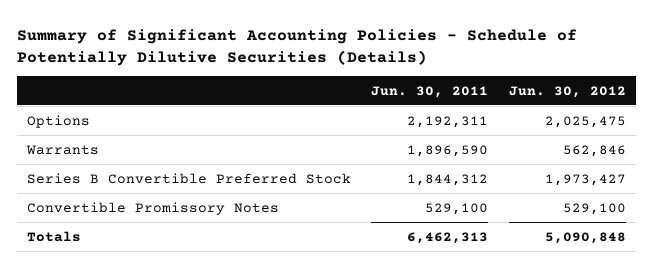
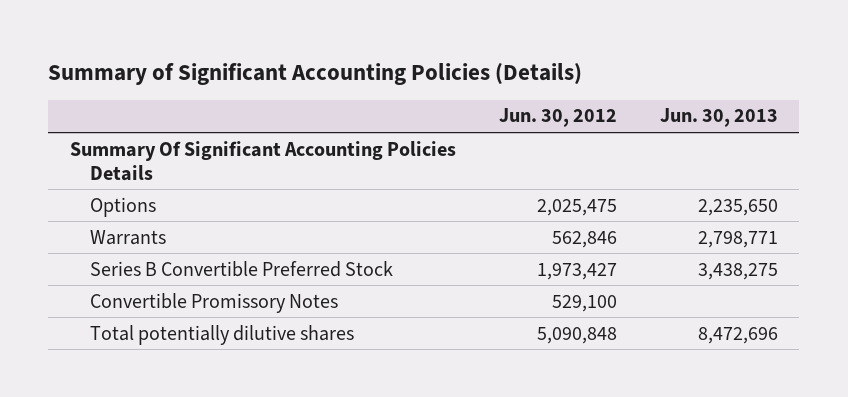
- Summary of Significant Accounting Policies - Schedule of Potentially Dilutive Securities (Details)
+ Summary of Significant Accounting Policies (Details)
- | Jun. 30, 2011 | Jun. 30, 2012
+ | Jun. 30, 2012 | Jun. 30, 2013
+ Summary Of Significant Accounting Policies Details
- Totals | 6,462,313 | 5,090,848
+ Total potentially dilutive shares | 5,090,848 | 8,472,696

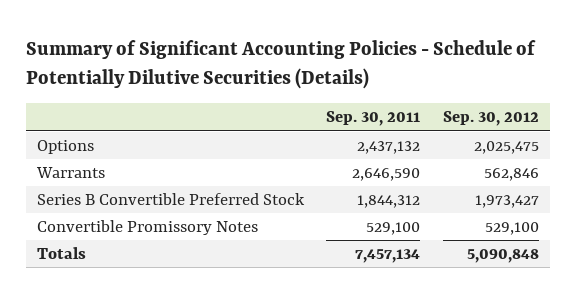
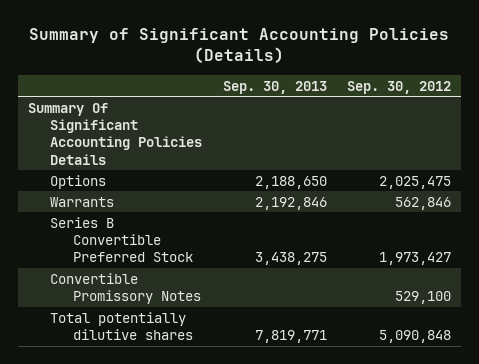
- Summary of Significant Accounting Policies - Schedule of Potentially Dilutive Securities (Details)
+ Summary of Significant Accounting Policies (Details)
- | Sep. 30, 2011 | Sep. 30, 2012
+ | Sep. 30, 2013 | Sep. 30, 2012
+ Summary Of Significant Accounting Policies Details
- Totals | 7,457,134 | 5,090,848
+ Total potentially dilutive shares | 7,819,771 | 5,090,848

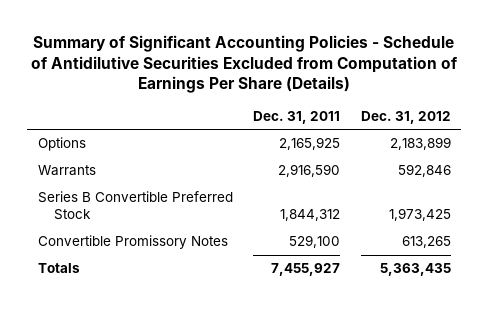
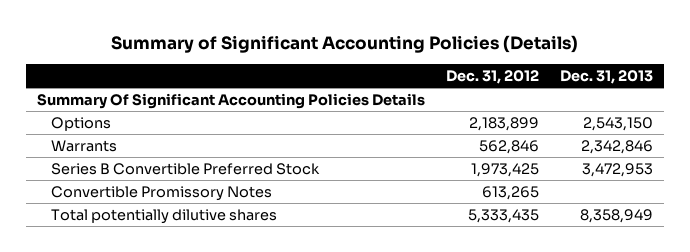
- Summary of Significant Accounting Policies - Schedule of Antidilutive Securities Excluded from Computation of Earnings Per Share (Details)
+ Summary of Significant Accounting Policies (Details)
- | Dec. 31, 2011 | Dec. 31, 2012
+ | Dec. 31, 2012 | Dec. 31, 2013
+ Summary Of Significant Accounting Policies Details
- Warrants | 2,916,590 | 592,846
+ Warrants | 562,846 | 2,342,846
- Totals | 7,455,927 | 5,363,435
+ Total potentially dilutive shares | 5,333,435 | 8,358,949

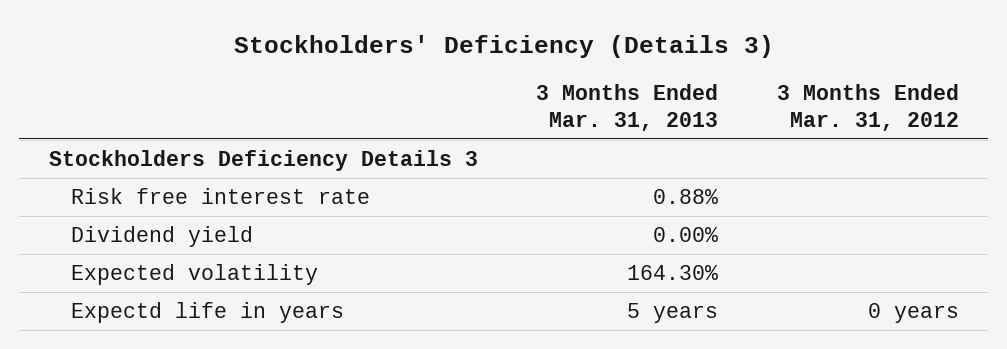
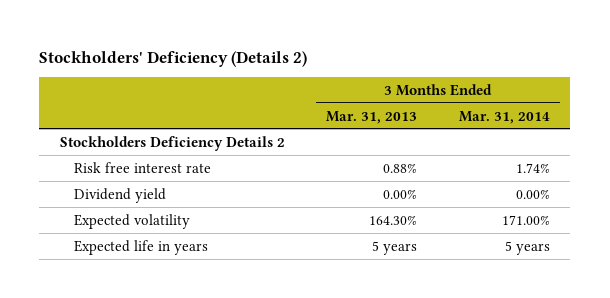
- Stockholders' Deficiency (Details 3)
+ Stockholders' Deficiency (Details 2)
- | 3 Months Ended Mar. 31, 2013 | 3 Months Ended Mar. 31, 2012
+ | 3 Months Ended Mar. 31, 2013 | 3 Months Ended Mar. 31, 2014
- Stockholders Deficiency Details 3
+ Stockholders Deficiency Details 2
- Expectd life in years | 5 years | 0 years
+ Expected life in years | 5 years | 5 years

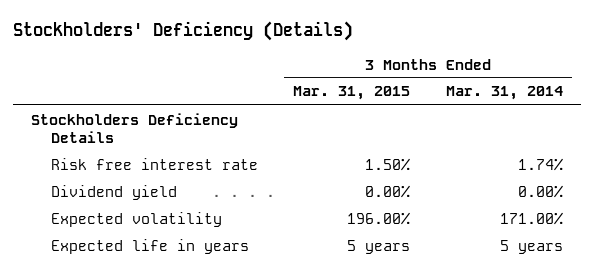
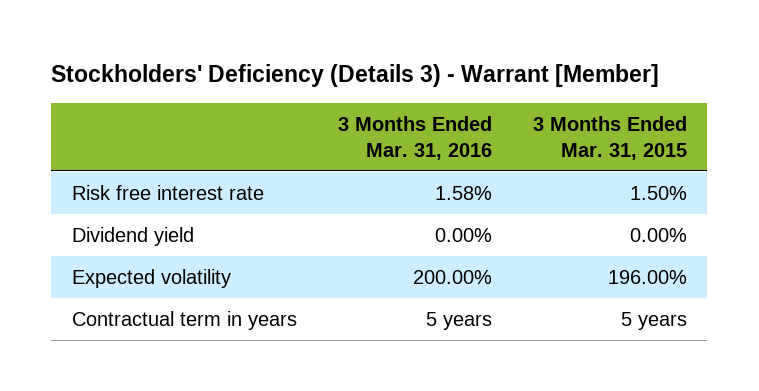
- Stockholders' Deficiency (Details)
+ Stockholders' Deficiency (Details 3) - Warrant [Member]
- | 3 Months Ended Mar. 31, 2015 | 3 Months Ended Mar. 31, 2014
+ | 3 Months Ended Mar. 31, 2016 | 3 Months Ended Mar. 31, 2015
- Stockholders Deficiency Details
- Expected life in years | 5 years | 5 years
+ Contractual term in years | 5 years | 5 years

